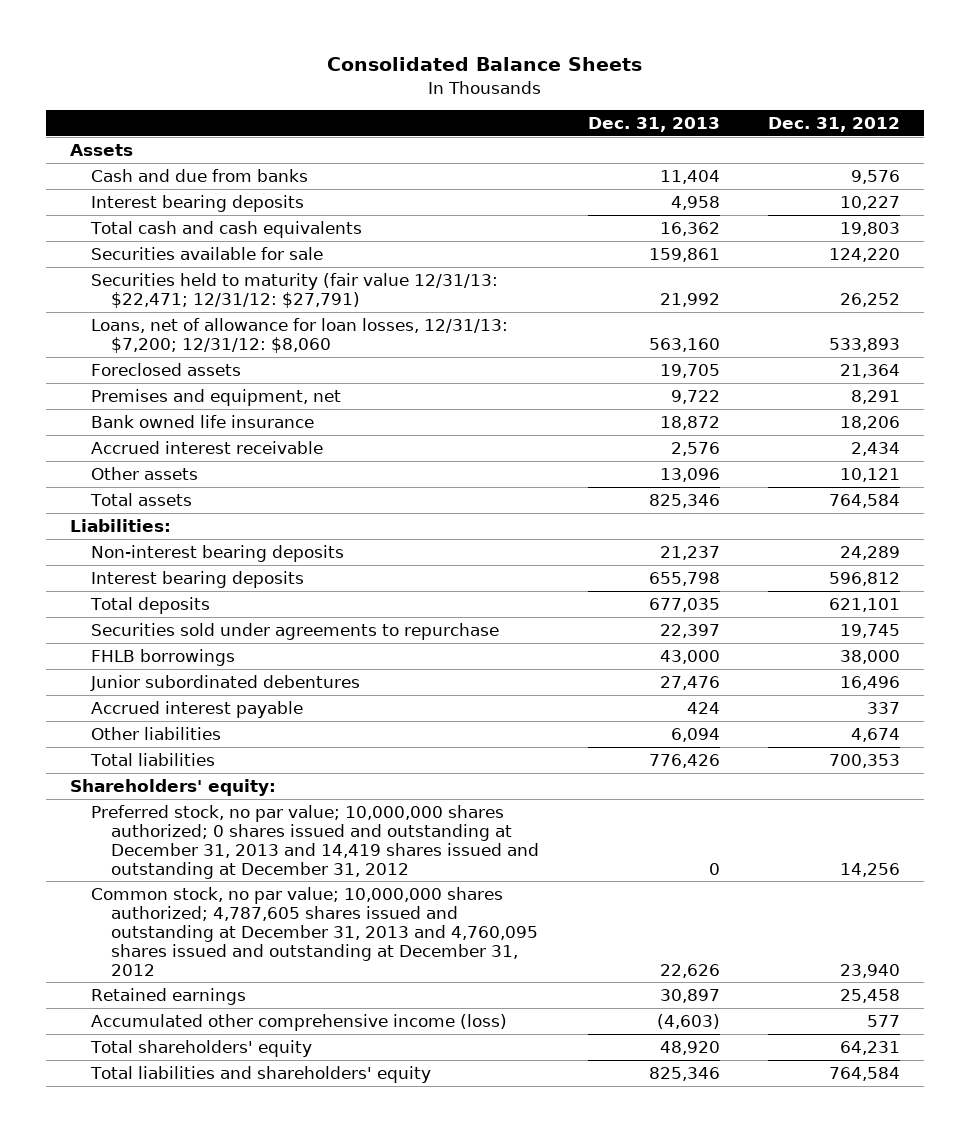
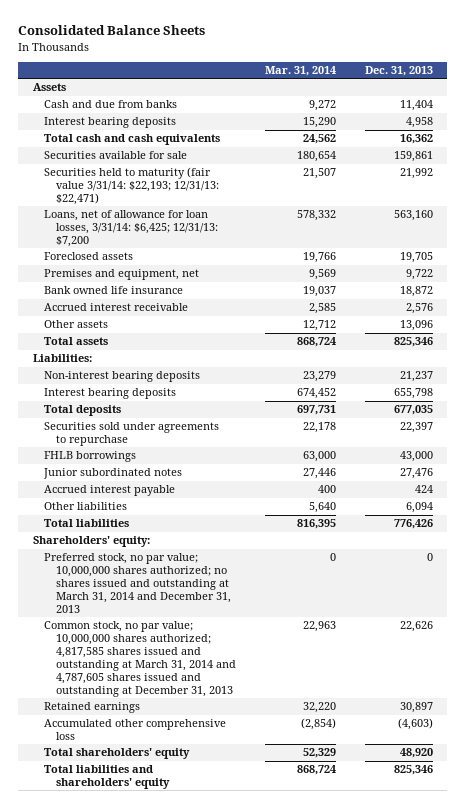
- | Dec. 31, 2013 | Dec. 31, 2012
+ | Mar. 31, 2014 | Dec. 31, 2013
- Securities held to maturity (fair value 12/31/13: $22,471; 12/31/12: $27,791) | 21,992 | 26,252
- Loans, net of allowance for loan losses, 12/31/13: $7,200; 12/31/12: $8,060 | 563,160 | 533,893
+ Securities held to maturity (fair value 3/31/14: $22,193; 12/31/13: $22,471) | 21,507 | 21,992
+ Loans, net of allowance for loan losses, 3/31/14: $6,425; 12/31/13: $7,200 | 578,332 | 563,160
- Junior subordinated debentures | 27,476 | 16,496
+ Junior subordinated notes | 27,446 | 27,476
- Preferred stock, no par value; 10,000,000 shares authorized; 0 shares issued and outstanding at December 31, 2013 and 14,419 shares issued and outstanding at December 31, 2012 | 0 | 14,256
- Common stock, no par value; 10,000,000 shares authorized; 4,787,605 shares issued and outstanding at December 31, 2013 and 4,760,095 shares issued and outstanding at December 31, 2012 | 22,626 | 23,940
+ Preferred stock, no par value; 10,000,000 shares authorized; no shares issued and outstanding at March 31, 2014 and December 31, 2013 | 0 | 0
+ Common stock, no par value; 10,000,000 shares authorized; 4,817,585 shares issued and outstanding at March 31, 2014 and 4,787,605 shares issued and outstanding at December 31, 2013 | 22,963 | 22,626
- Accumulated other comprehensive income (loss) | (4,603) | 577
+ Accumulated other comprehensive loss | (2,854) | (4,603)

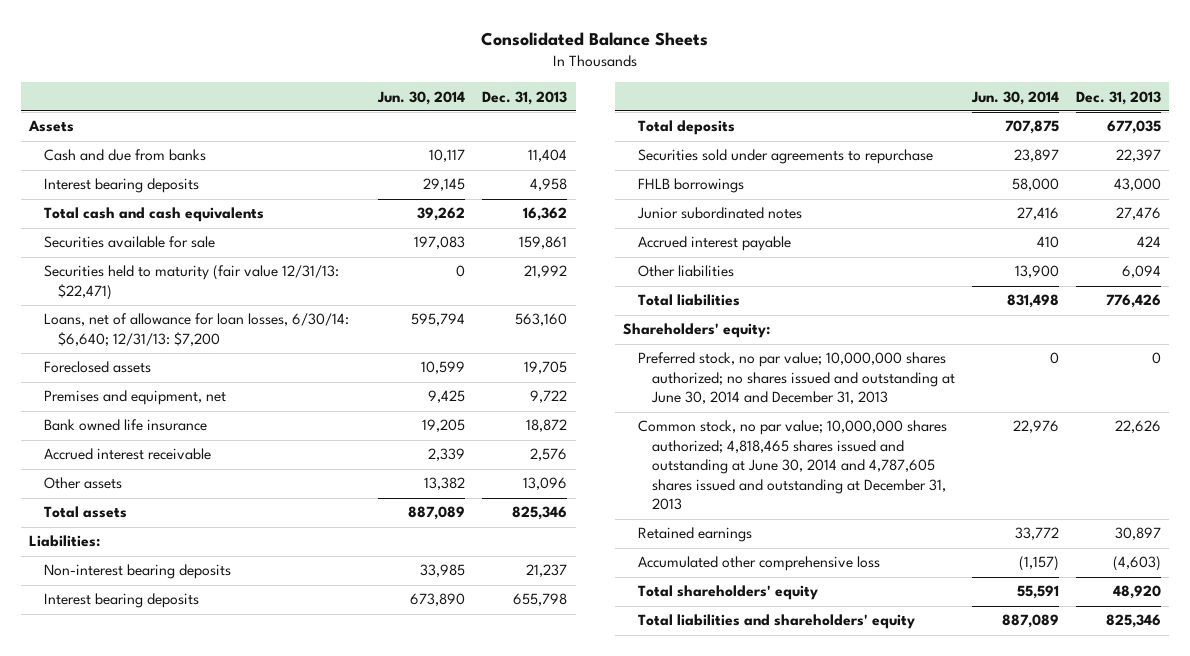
- | Mar. 31, 2014 | Dec. 31, 2013
+ | Jun. 30, 2014 | Dec. 31, 2013
- Securities held to maturity (fair value 3/31/14: $22,193; 12/31/13: $22,471) | 21,507 | 21,992
- Loans, net of allowance for loan losses, 3/31/14: $6,425; 12/31/13: $7,200 | 578,332 | 563,160
+ Securities held to maturity (fair value 12/31/13: $22,471) | 0 | 21,992
+ Loans, net of allowance for loan losses, 6/30/14: $6,640; 12/31/13: $7,200 | 595,794 | 563,160
- Preferred stock, no par value; 10,000,000 shares authorized; no shares issued and outstanding at March 31, 2014 and December 31, 2013 | 0 | 0
- Common stock, no par value; 10,000,000 shares authorized; 4,817,585 shares issued and outstanding at March 31, 2014 and 4,787,605 shares issued and outstanding at December 31, 2013 | 22,963 | 22,626
+ Preferred stock, no par value; 10,000,000 shares authorized; no shares issued and outstanding at June 30, 2014 and December 31, 2013 | 0 | 0
+ Common stock, no par value; 10,000,000 shares authorized; 4,818,465 shares issued and outstanding at June 30, 2014 and 4,787,605 shares issued and outstanding at December 31, 2013 | 22,976 | 22,626

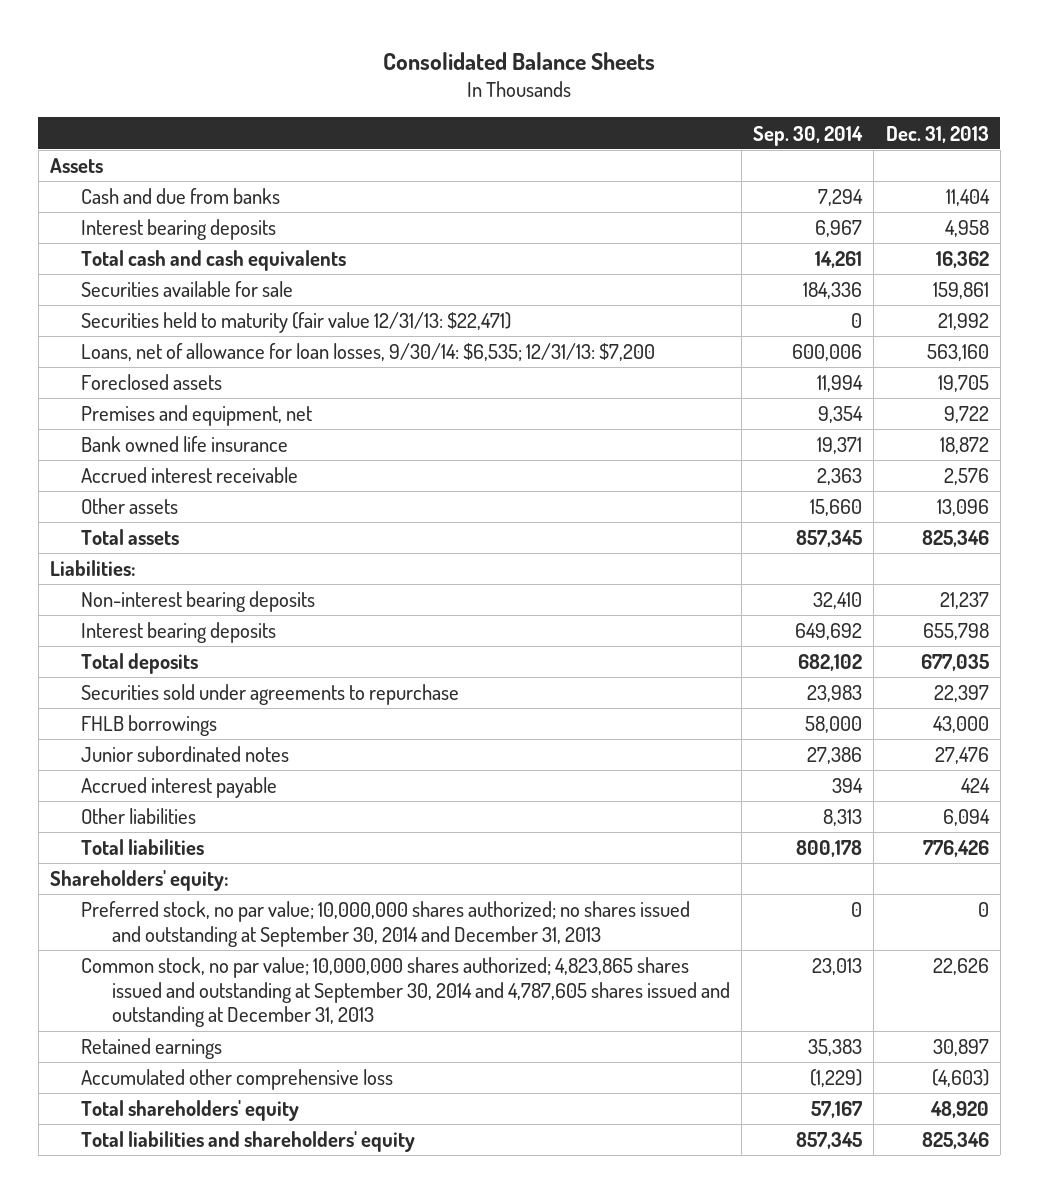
- | Jun. 30, 2014 | Dec. 31, 2013
+ | Sep. 30, 2014 | Dec. 31, 2013
- Loans, net of allowance for loan losses, 6/30/14: $6,640; 12/31/13: $7,200 | 595,794 | 563,160
+ Loans, net of allowance for loan losses, 9/30/14: $6,535; 12/31/13: $7,200 | 600,006 | 563,160
- Preferred stock, no par value; 10,000,000 shares authorized; no shares issued and outstanding at June 30, 2014 and December 31, 2013 | 0 | 0
- Common stock, no par value; 10,000,000 shares authorized; 4,818,465 shares issued and outstanding at June 30, 2014 and 4,787,605 shares issued and outstanding at December 31, 2013 | 22,976 | 22,626
+ Preferred stock, no par value; 10,000,000 shares authorized; no shares issued and outstanding at September 30, 2014 and December 31, 2013 | 0 | 0
+ Common stock, no par value; 10,000,000 shares authorized; 4,823,865 shares issued and outstanding at September 30, 2014 and 4,787,605 shares issued and outstanding at December 31, 2013 | 23,013 | 22,626

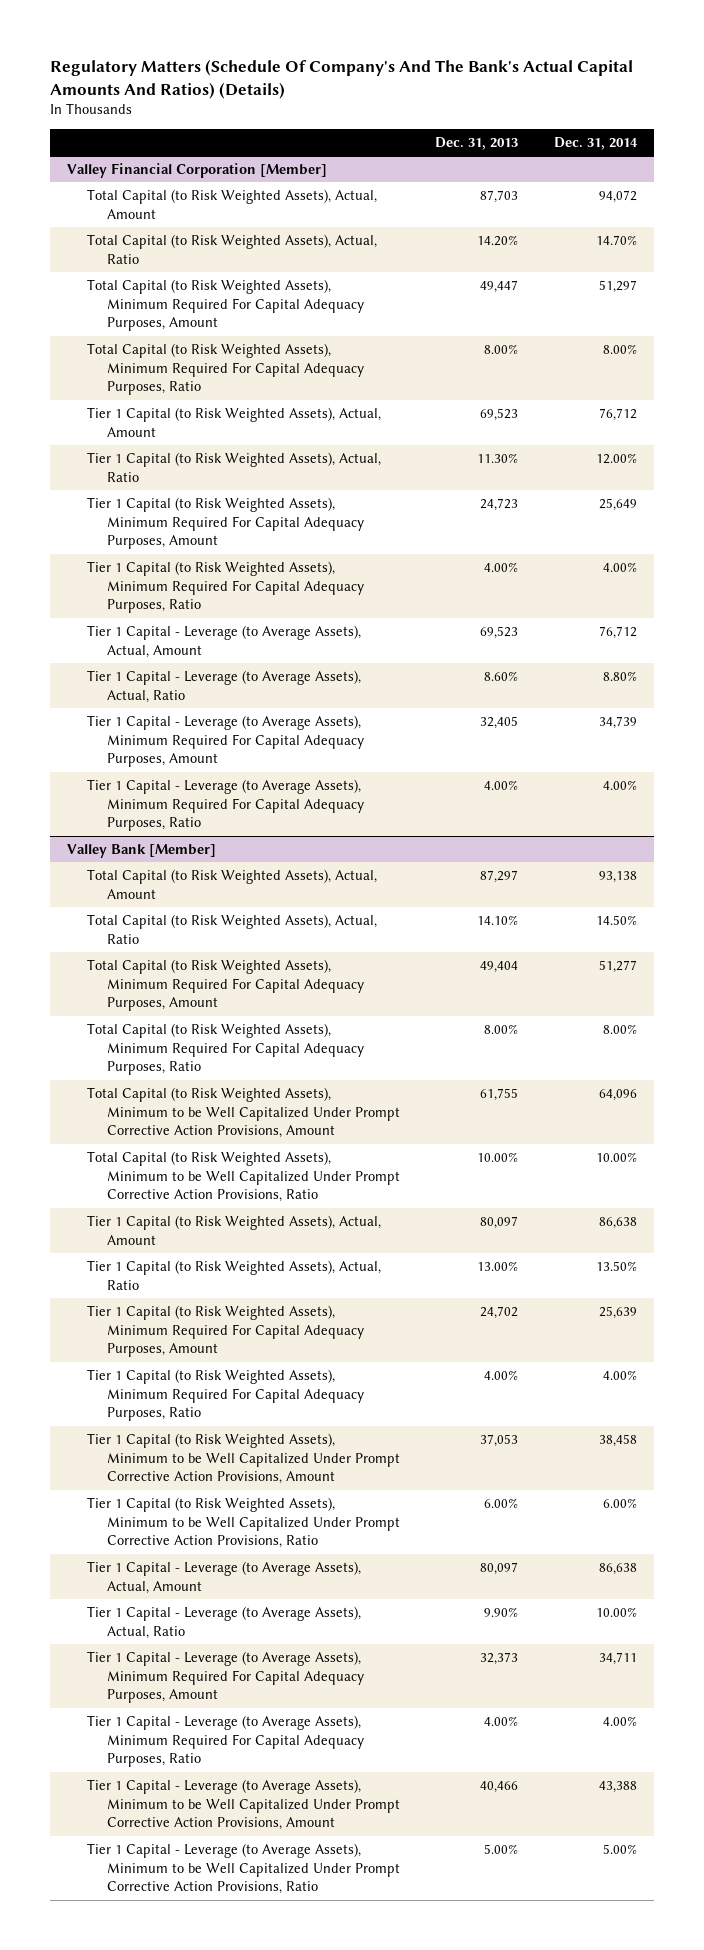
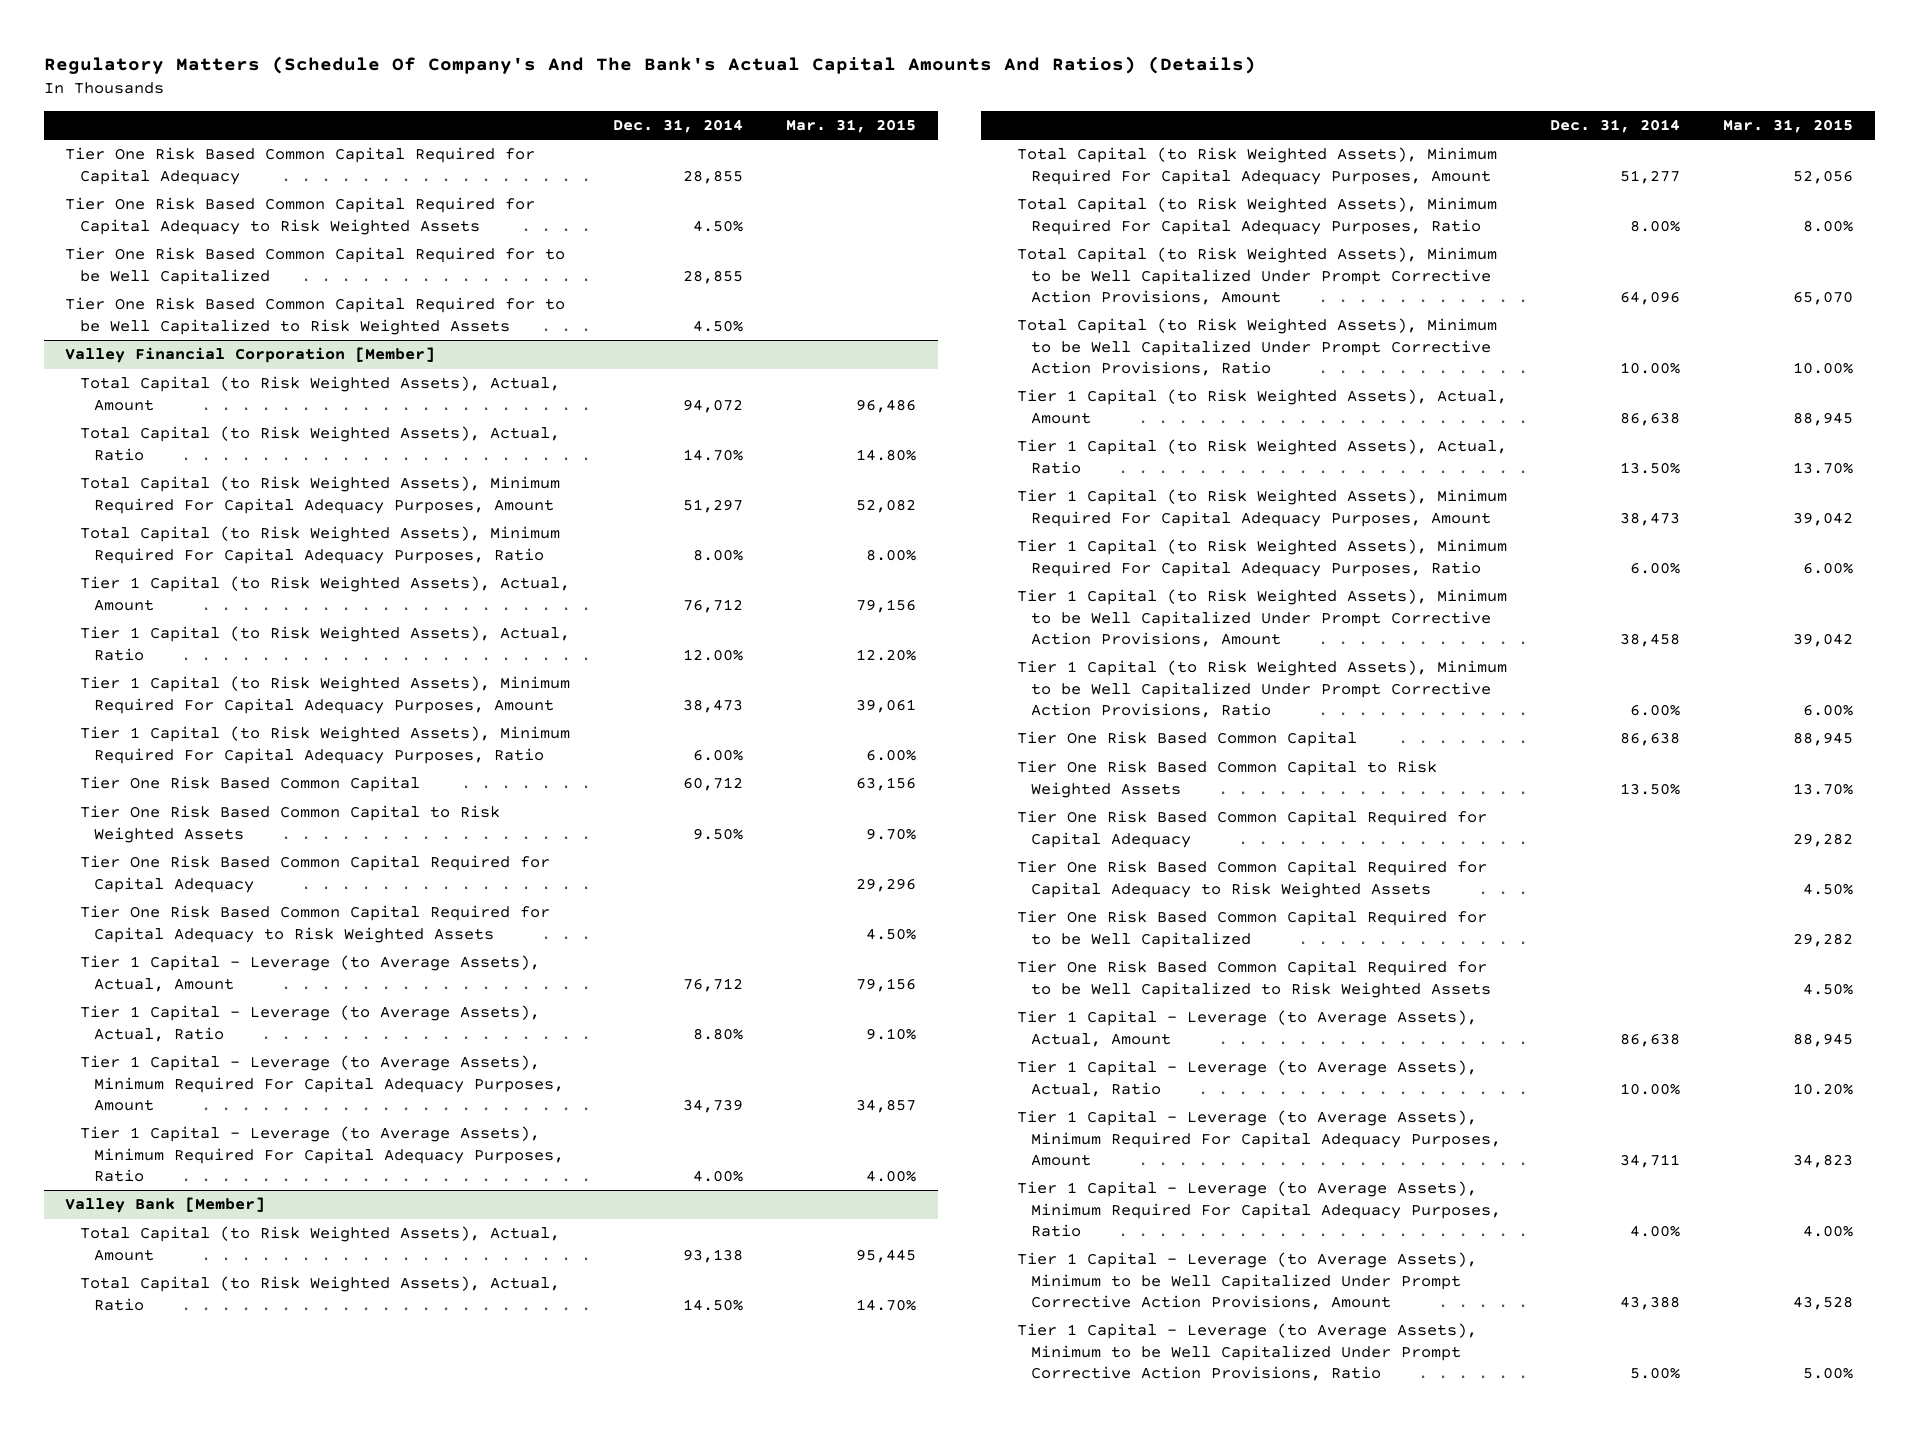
- | Dec. 31, 2013 | Dec. 31, 2014
+ | Dec. 31, 2014 | Mar. 31, 2015
+ Tier One Risk Based Common Capital Required for Capital Adequacy | 28,855 |
+ Tier One Risk Based Common Capital Required for Capital Adequacy to Risk Weighted Assets | 4.50% |
+ Tier One Risk Based Common Capital Required for to be Well Capitalized | 28,855 |
+ Tier One Risk Based Common Capital Required for to be Well Capitalized to Risk Weighted Assets | 4.50% |
@ Valley Financial Corporation [Member]
- Tier 1 Capital (to Risk Weighted Assets), Minimum Required For Capital Adequacy Purposes, Amount | 24,723 | 25,649
- Tier 1 Capital (to Risk Weighted Assets), Minimum Required For Capital Adequacy Purposes, Ratio | 4.00% | 4.00%
+ Tier 1 Capital (to Risk Weighted Assets), Minimum Required For Capital Adequacy Purposes, Amount | 38,473 | 39,061
+ Tier 1 Capital (to Risk Weighted Assets), Minimum Required For Capital Adequacy Purposes, Ratio | 6.00% | 6.00%
+ Tier One Risk Based Common Capital | 60,712 | 63,156
+ Tier One Risk Based Common Capital to Risk Weighted Assets | 9.50% | 9.70%
+ Tier One Risk Based Common Capital Required for Capital Adequacy | | 29,296
+ Tier One Risk Based Common Capital Required for Capital Adequacy to Risk Weighted Assets | | 4.50%
@ Valley Bank [Member]
- Tier 1 Capital (to Risk Weighted Assets), Minimum Required For Capital Adequacy Purposes, Amount | 24,702 | 25,639
- Tier 1 Capital (to Risk Weighted Assets), Minimum Required For Capital Adequacy Purposes, Ratio | 4.00% | 4.00%
+ Tier 1 Capital (to Risk Weighted Assets), Minimum Required For Capital Adequacy Purposes, Amount | 38,473 | 39,042
+ Tier 1 Capital (to Risk Weighted Assets), Minimum Required For Capital Adequacy Purposes, Ratio | 6.00% | 6.00%
+ Tier One Risk Based Common Capital | 86,638 | 88,945
+ Tier One Risk Based Common Capital to Risk Weighted Assets | 13.50% | 13.70%
+ Tier One Risk Based Common Capital Required for Capital Adequacy | | 29,282
+ Tier One Risk Based Common Capital Required for Capital Adequacy to Risk Weighted Assets | | 4.50%
+ Tier One Risk Based Common Capital Required for to be Well Capitalized | | 29,282
+ Tier One Risk Based Common Capital Required for to be Well Capitalized to Risk Weighted Assets | | 4.50%

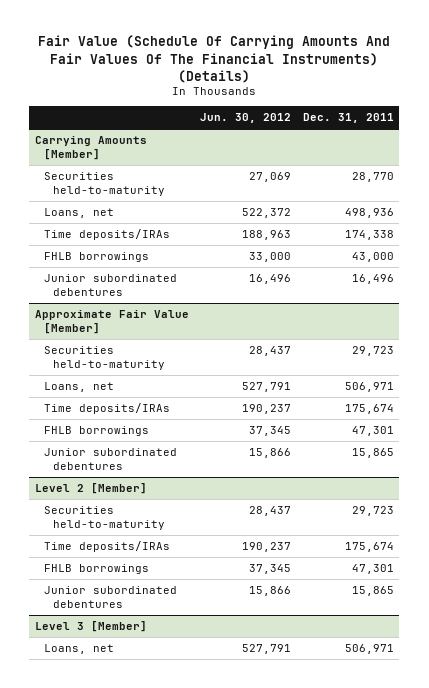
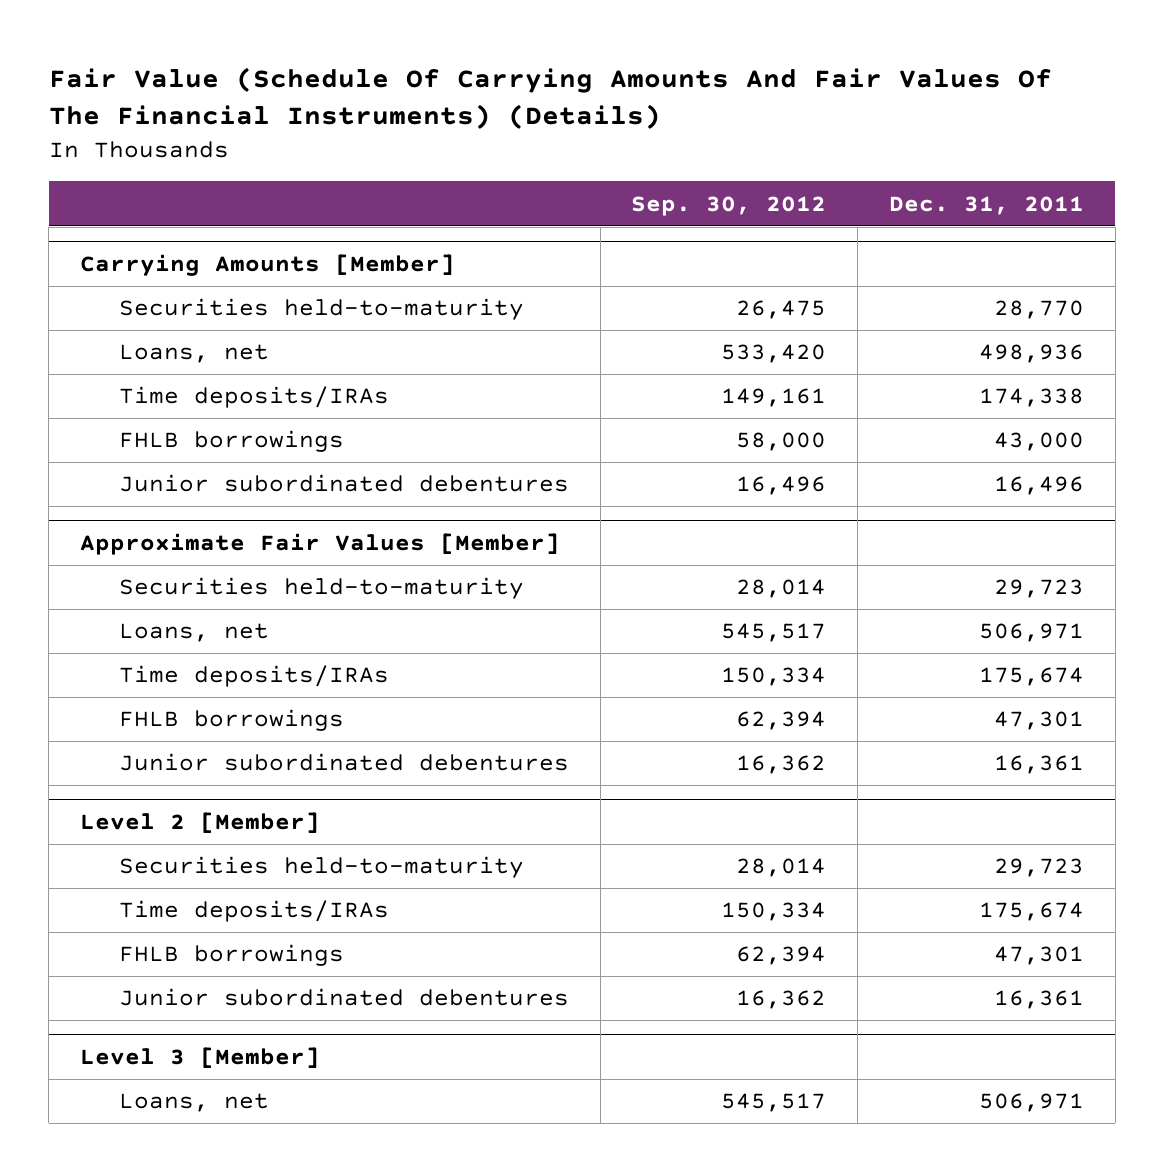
- | Jun. 30, 2012 | Dec. 31, 2011
+ | Sep. 30, 2012 | Dec. 31, 2011
- Approximate Fair Value [Member]
+ Approximate Fair Values [Member]
- Junior subordinated debentures | 15,866 | 15,865
+ Junior subordinated debentures | 16,362 | 16,361
@ Level 2 [Member]
- Junior subordinated debentures | 15,866 | 15,865
+ Junior subordinated debentures | 16,362 | 16,361

